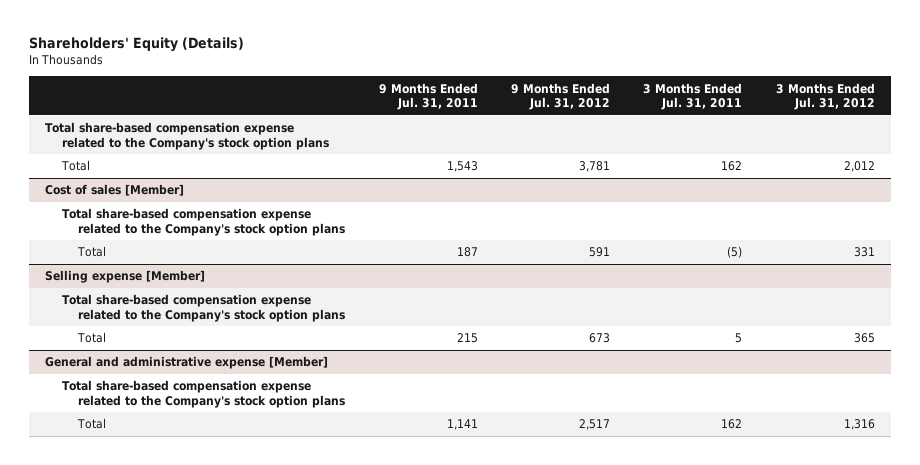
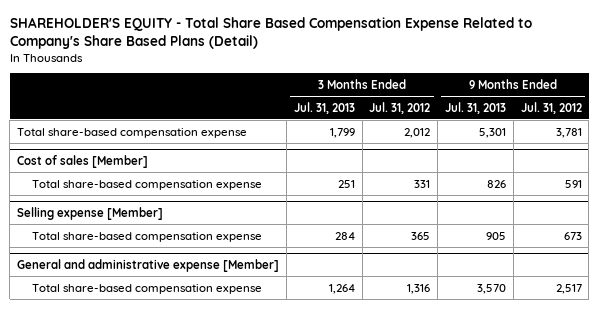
- Shareholders' Equity (Details)
+ SHAREHOLDER'S EQUITY - Total Share Based Compensation Expense Related to Company's Share Based Plans (Detail)
- | 9 Months Ended Jul. 31, 2011 | 9 Months Ended Jul. 31, 2012 | 3 Months Ended Jul. 31, 2011 | 3 Months Ended Jul. 31, 2012
+ | 3 Months Ended Jul. 31, 2013 | 3 Months Ended Jul. 31, 2012 | 9 Months Ended Jul. 31, 2013 | 9 Months Ended Jul. 31, 2012
- Total share-based compensation expense related to the Company's stock option plans
- Total | 1,543 | 3,781 | 162 | 2,012
+ Total share-based compensation expense | 1,799 | 2,012 | 5,301 | 3,781
@ Cost of sales [Member]
- Total share-based compensation expense related to the Company's stock option plans
- Total | 187 | 591 | (5) | 331
+ Total share-based compensation expense | 251 | 331 | 826 | 591
@ Selling expense [Member]
- Total share-based compensation expense related to the Company's stock option plans
- Total | 215 | 673 | 5 | 365
+ Total share-based compensation expense | 284 | 365 | 905 | 673
@ General and administrative expense [Member]
- Total share-based compensation expense related to the Company's stock option plans
- Total | 1,141 | 2,517 | 162 | 1,316
+ Total share-based compensation expense | 1,264 | 1,316 | 3,570 | 2,517

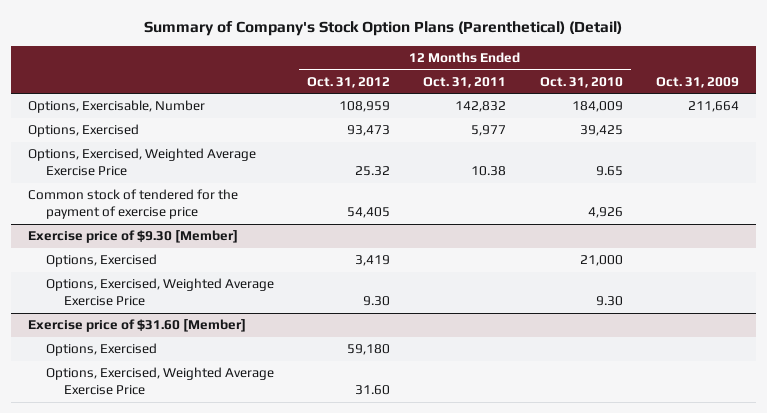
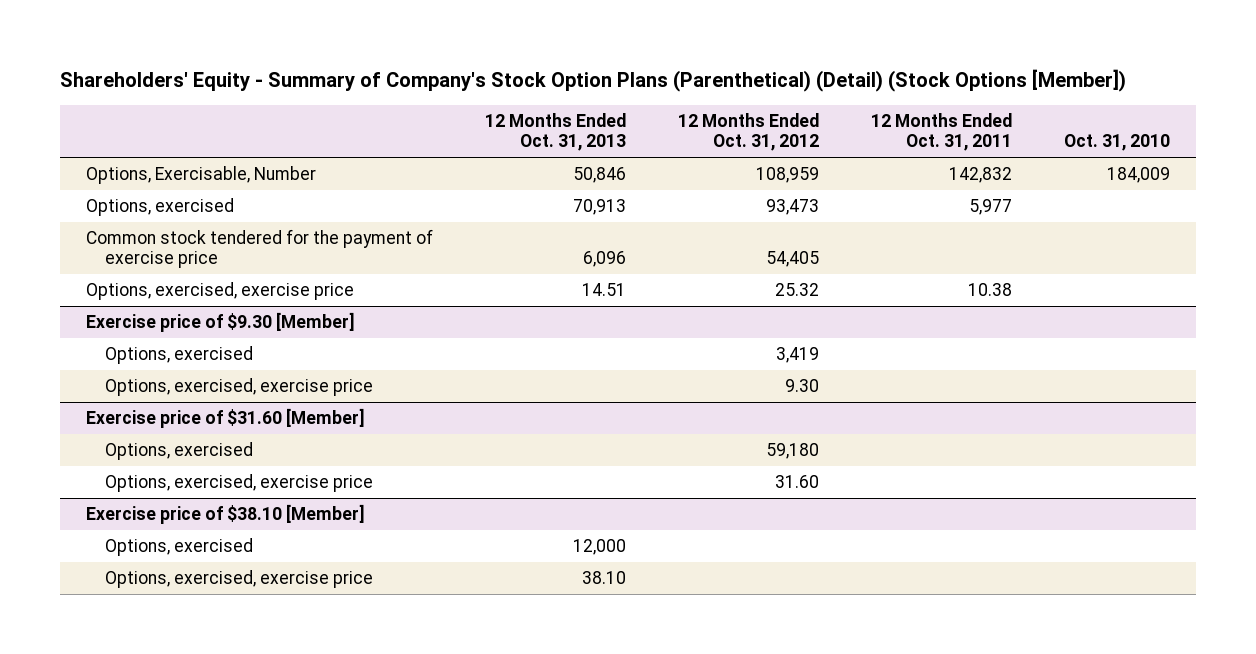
- Summary of Company's Stock Option Plans (Parenthetical) (Detail)
+ Shareholders' Equity - Summary of Company's Stock Option Plans (Parenthetical) (Detail) (Stock Options [Member])
- | 12 Months Ended Oct. 31, 2012 | 12 Months Ended Oct. 31, 2011 | 12 Months Ended Oct. 31, 2010 | Oct. 31, 2009
+ | 12 Months Ended Oct. 31, 2013 | 12 Months Ended Oct. 31, 2012 | 12 Months Ended Oct. 31, 2011 | Oct. 31, 2010
- Options, Exercised | 93,473 | 5,977 | 39,425 |
- Options, Exercised, Weighted Average Exercise Price | 25.32 | 10.38 | 9.65 |
- Common stock of tendered for the payment of exercise price | 54,405 | | 4,926 |
+ Options, exercised | 70,913 | 93,473 | 5,977 |
+ Common stock tendered for the payment of exercise price | 6,096 | 54,405 | |
+ Options, exercised, exercise price | 14.51 | 25.32 | 10.38 |
@ Exercise price of $9.30 [Member]
- Options, Exercised | 3,419 | | 21,000 |
- Options, Exercised, Weighted Average Exercise Price | 9.30 | | 9.30 |
+ Options, exercised | | 3,419 | |
+ Options, exercised, exercise price | | 9.30 | |
@ Exercise price of $31.60 [Member]
- Options, Exercised | 59,180 | | |
- Options, Exercised, Weighted Average Exercise Price | 31.60 | | |
+ Options, exercised | | 59,180 | |
+ Options, exercised, exercise price | | 31.60 | |
+ Exercise price of $38.10 [Member]
+ Options, exercised | 12,000 | | |
+ Options, exercised, exercise price | 38.10 | | |

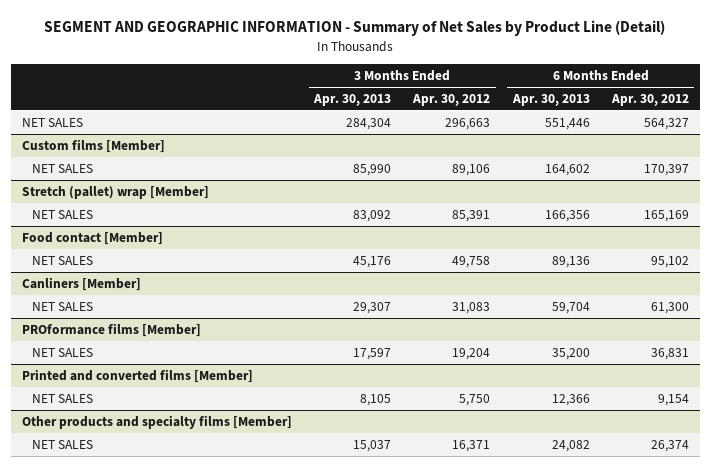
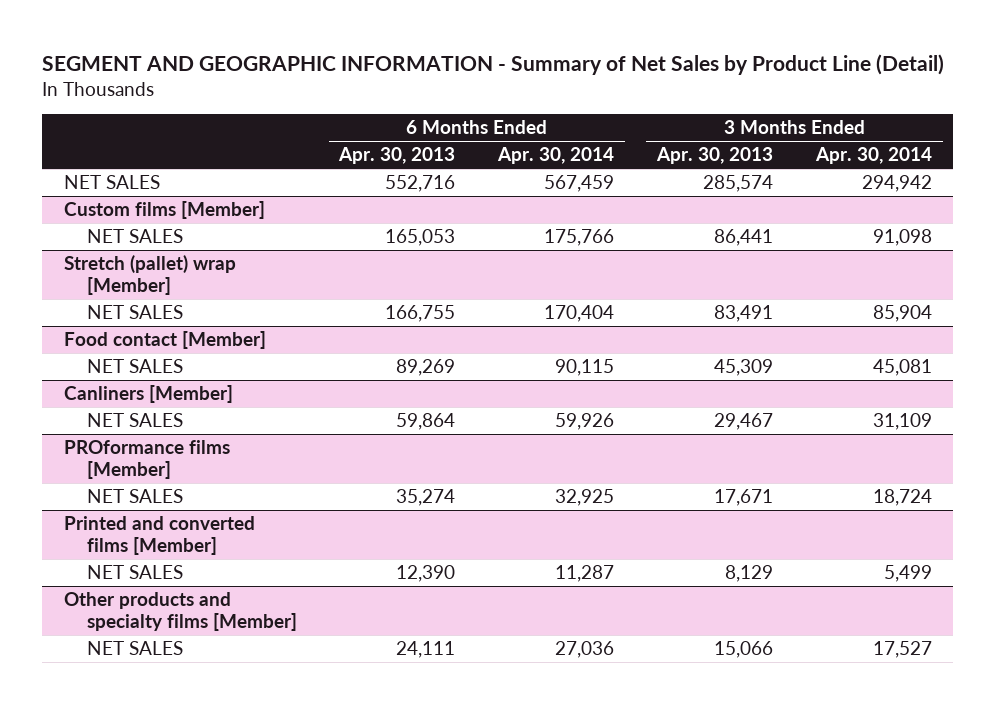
- | 3 Months Ended Apr. 30, 2013 | 3 Months Ended Apr. 30, 2012 | 6 Months Ended Apr. 30, 2013 | 6 Months Ended Apr. 30, 2012
+ | 6 Months Ended Apr. 30, 2013 | 6 Months Ended Apr. 30, 2014 | 3 Months Ended Apr. 30, 2013 | 3 Months Ended Apr. 30, 2014
- NET SALES | 284,304 | 296,663 | 551,446 | 564,327
+ NET SALES | 552,716 | 567,459 | 285,574 | 294,942
@ Custom films [Member]
- NET SALES | 85,990 | 89,106 | 164,602 | 170,397
+ NET SALES | 165,053 | 175,766 | 86,441 | 91,098
@ Stretch (pallet) wrap [Member]
- NET SALES | 83,092 | 85,391 | 166,356 | 165,169
+ NET SALES | 166,755 | 170,404 | 83,491 | 85,904
@ Food contact [Member]
- NET SALES | 45,176 | 49,758 | 89,136 | 95,102
+ NET SALES | 89,269 | 90,115 | 45,309 | 45,081
@ Canliners [Member]
- NET SALES | 29,307 | 31,083 | 59,704 | 61,300
+ NET SALES | 59,864 | 59,926 | 29,467 | 31,109
@ PROformance films [Member]
- NET SALES | 17,597 | 19,204 | 35,200 | 36,831
+ NET SALES | 35,274 | 32,925 | 17,671 | 18,724
@ Printed and converted films [Member]
- NET SALES | 8,105 | 5,750 | 12,366 | 9,154
+ NET SALES | 12,390 | 11,287 | 8,129 | 5,499
@ Other products and specialty films [Member]
- NET SALES | 15,037 | 16,371 | 24,082 | 26,374
+ NET SALES | 24,111 | 27,036 | 15,066 | 17,527

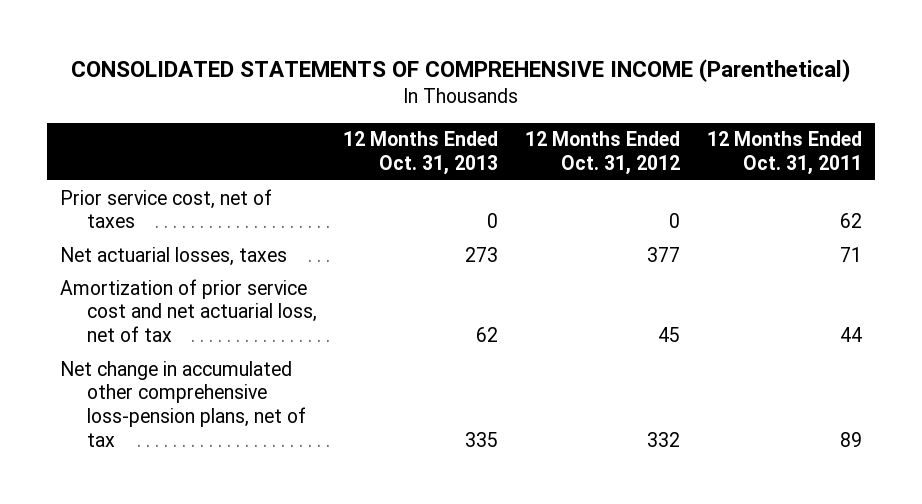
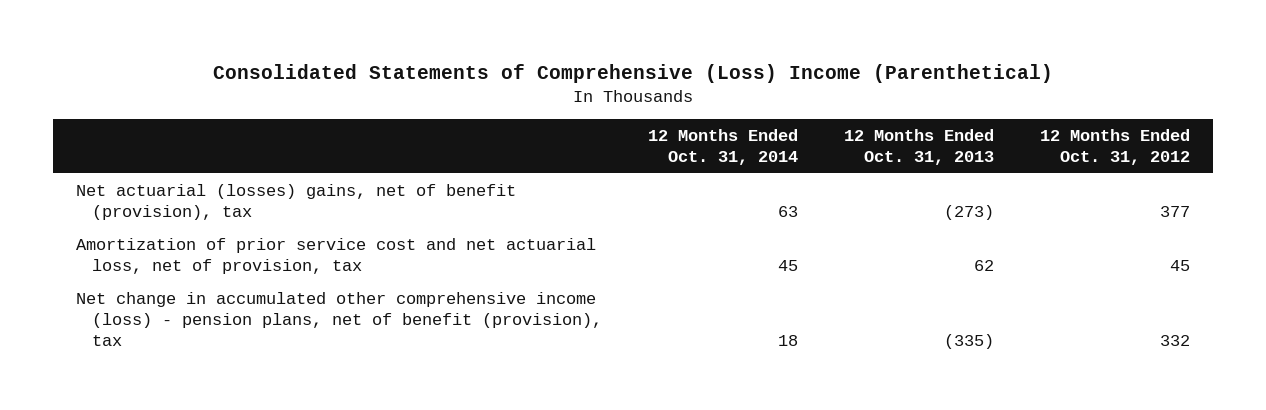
- CONSOLIDATED STATEMENTS OF COMPREHENSIVE INCOME (Parenthetical)
+ Consolidated Statements of Comprehensive (Loss) Income (Parenthetical)
- | 12 Months Ended Oct. 31, 2013 | 12 Months Ended Oct. 31, 2012 | 12 Months Ended Oct. 31, 2011
+ | 12 Months Ended Oct. 31, 2014 | 12 Months Ended Oct. 31, 2013 | 12 Months Ended Oct. 31, 2012
- Prior service cost, net of taxes | 0 | 0 | 62
- Net actuarial losses, taxes | 273 | 377 | 71
- Amortization of prior service cost and net actuarial loss, net of tax | 62 | 45 | 44
- Net change in accumulated other comprehensive loss-pension plans, net of tax | 335 | 332 | 89
+ Net actuarial (losses) gains, net of benefit (provision), tax | 63 | (273) | 377
+ Amortization of prior service cost and net actuarial loss, net of provision, tax | 45 | 62 | 45
+ Net change in accumulated other comprehensive income (loss) - pension plans, net of benefit (provision), tax | 18 | (335) | 332

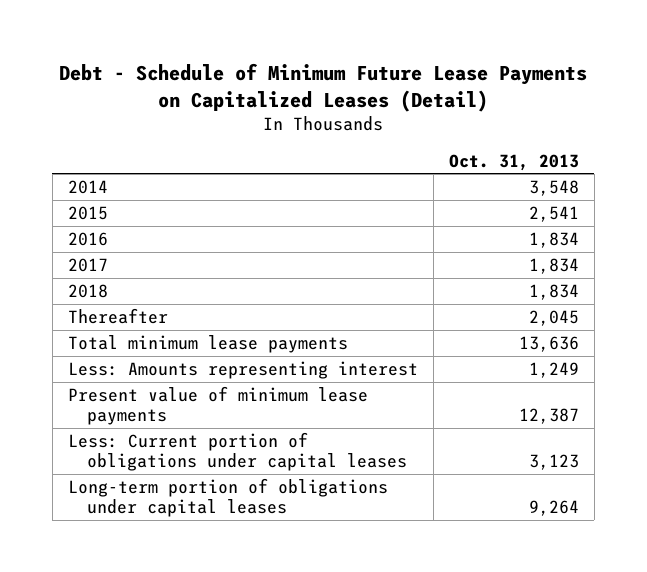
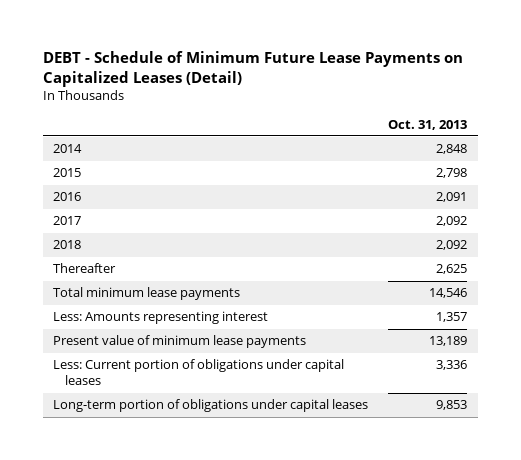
- Debt - Schedule of Minimum Future Lease Payments on Capitalized Leases (Detail)
+ DEBT - Schedule of Minimum Future Lease Payments on Capitalized Leases (Detail)
- 2014 | 3,548
- 2015 | 2,541
- 2016 | 1,834
- 2017 | 1,834
- 2018 | 1,834
- Thereafter | 2,045
- Total minimum lease payments | 13,636
- Less: Amounts representing interest | 1,249
- Present value of minimum lease payments | 12,387
- Less: Current portion of obligations under capital leases | 3,123
- Long-term portion of obligations under capital leases | 9,264
+ 2014 | 2,848
+ 2015 | 2,798
+ 2016 | 2,091
+ 2017 | 2,092
+ 2018 | 2,092
+ Thereafter | 2,625
+ Total minimum lease payments | 14,546
+ Less: Amounts representing interest | 1,357
+ Present value of minimum lease payments | 13,189
+ Less: Current portion of obligations under capital leases | 3,336
+ Long-term portion of obligations under capital leases | 9,853

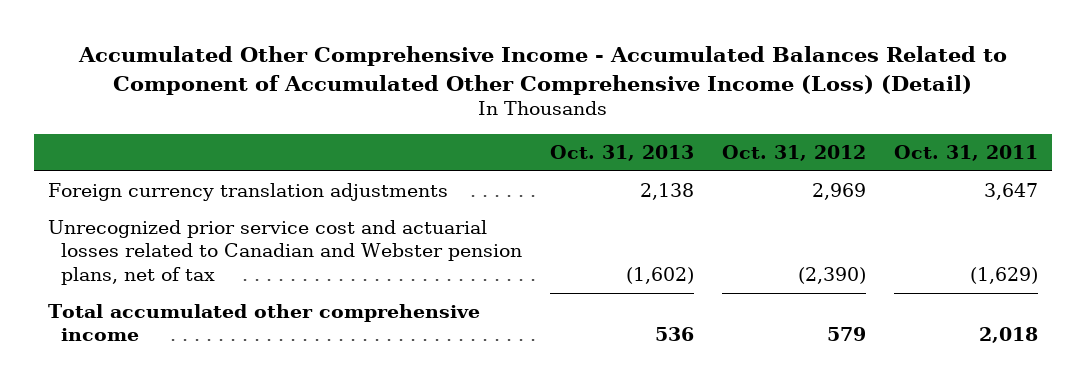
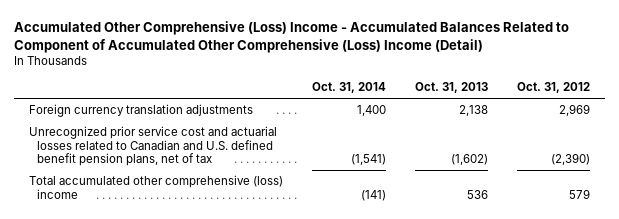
- Accumulated Other Comprehensive Income - Accumulated Balances Related to Component of Accumulated Other Comprehensive Income (Loss) (Detail)
+ Accumulated Other Comprehensive (Loss) Income - Accumulated Balances Related to Component of Accumulated Other Comprehensive (Loss) Income (Detail)
- | Oct. 31, 2013 | Oct. 31, 2012 | Oct. 31, 2011
+ | Oct. 31, 2014 | Oct. 31, 2013 | Oct. 31, 2012
- Unrecognized prior service cost and actuarial losses related to Canadian and Webster pension plans, net of tax | (1,602) | (2,390) | (1,629)
- Total accumulated other comprehensive income | 536 | 579 | 2,018
+ Unrecognized prior service cost and actuarial losses related to Canadian and U.S. defined benefit pension plans, net of tax | (1,541) | (1,602) | (2,390)
+ Total accumulated other comprehensive (loss) income | (141) | 536 | 579

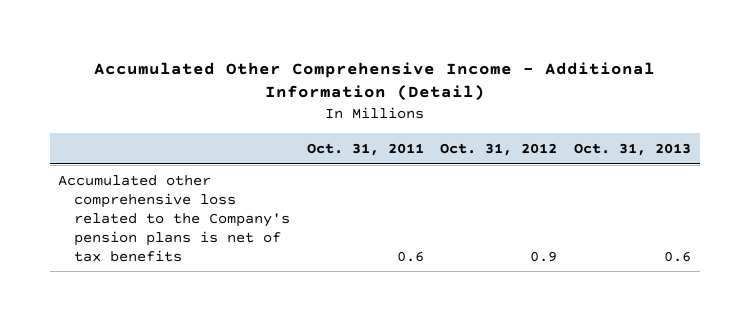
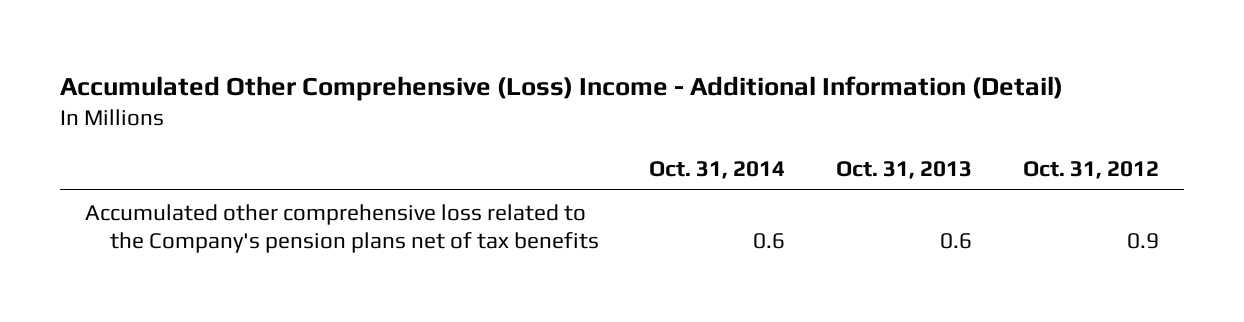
- Accumulated Other Comprehensive Income - Additional Information (Detail)
+ Accumulated Other Comprehensive (Loss) Income - Additional Information (Detail)
- | Oct. 31, 2011 | Oct. 31, 2012 | Oct. 31, 2013
+ | Oct. 31, 2014 | Oct. 31, 2013 | Oct. 31, 2012
- Accumulated other comprehensive loss related to the Company's pension plans is net of tax benefits | 0.6 | 0.9 | 0.6
+ Accumulated other comprehensive loss related to the Company's pension plans net of tax benefits | 0.6 | 0.6 | 0.9

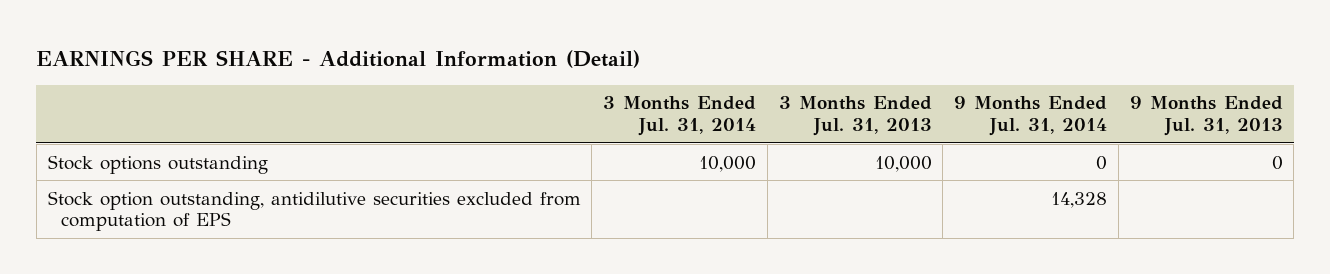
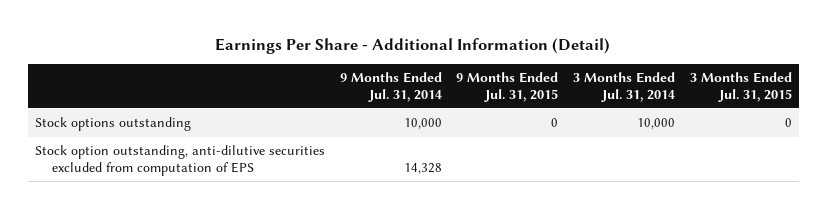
- EARNINGS PER SHARE - Additional Information (Detail)
+ Earnings Per Share - Additional Information (Detail)
- | 3 Months Ended Jul. 31, 2014 | 3 Months Ended Jul. 31, 2013 | 9 Months Ended Jul. 31, 2014 | 9 Months Ended Jul. 31, 2013
+ | 9 Months Ended Jul. 31, 2014 | 9 Months Ended Jul. 31, 2015 | 3 Months Ended Jul. 31, 2014 | 3 Months Ended Jul. 31, 2015
- Stock options outstanding | 10,000 | 10,000 | 0 | 0
- Stock option outstanding, antidilutive securities excluded from computation of EPS | | | 14,328 |
+ Stock options outstanding | 10,000 | 0 | 10,000 | 0
+ Stock option outstanding, anti-dilutive securities excluded from computation of EPS | 14,328 | | |

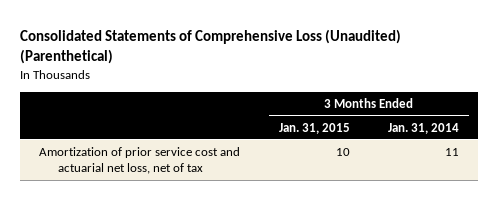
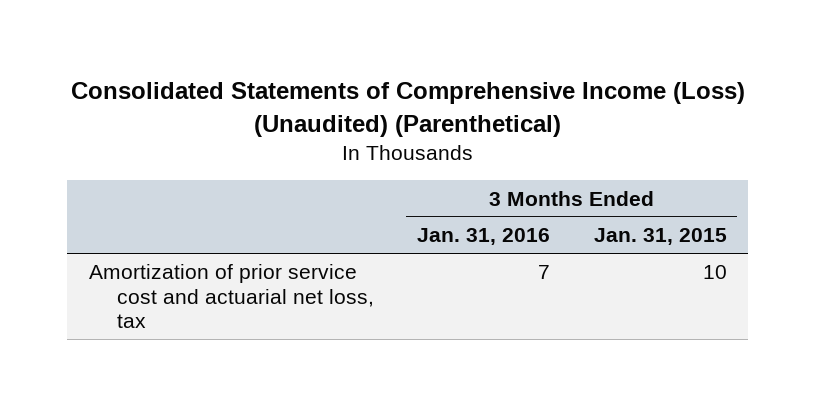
- Consolidated Statements of Comprehensive Loss (Unaudited) (Parenthetical)
+ Consolidated Statements of Comprehensive Income (Loss) (Unaudited) (Parenthetical)
- | 3 Months Ended Jan. 31, 2015 | 3 Months Ended Jan. 31, 2014
+ | 3 Months Ended Jan. 31, 2016 | 3 Months Ended Jan. 31, 2015
- Amortization of prior service cost and actuarial net loss, net of tax | 10 | 11
+ Amortization of prior service cost and actuarial net loss, tax | 7 | 10

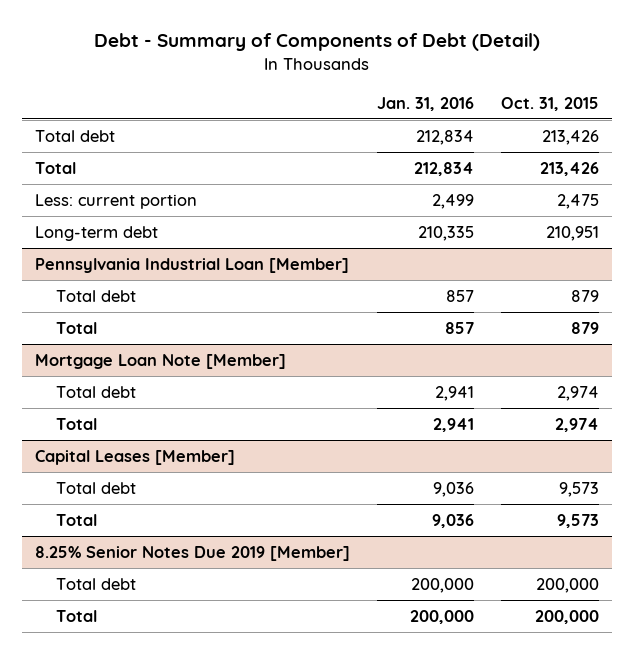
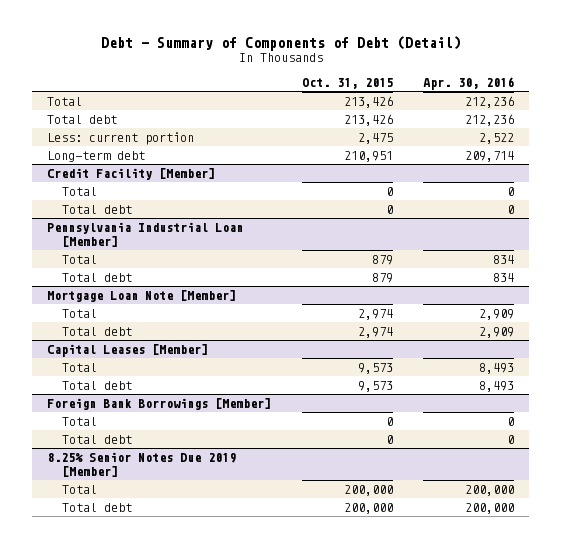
- | Jan. 31, 2016 | Oct. 31, 2015
+ | Oct. 31, 2015 | Apr. 30, 2016
moved down: Total debt | 213,426 | 212,236
+ Credit Facility [Member]
+ Total | 0 | 0
+ Total debt | 0 | 0
@ Pennsylvania Industrial Loan [Member]
moved down: Total debt | 879 | 834
@ Mortgage Loan Note [Member]
moved down: Total debt | 2,974 | 2,909
@ Capital Leases [Member]
moved down: Total debt | 9,573 | 8,493
+ Foreign Bank Borrowings [Member]
+ Total | 0 | 0
+ Total debt | 0 | 0
@ 8.25% Senior Notes Due 2019 [Member]
moved down: Total debt | 200,000 | 200,000

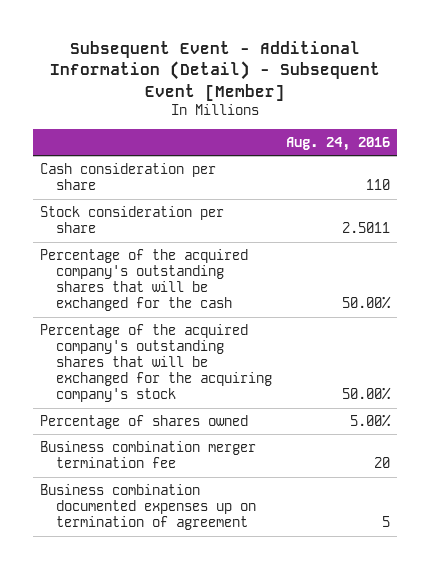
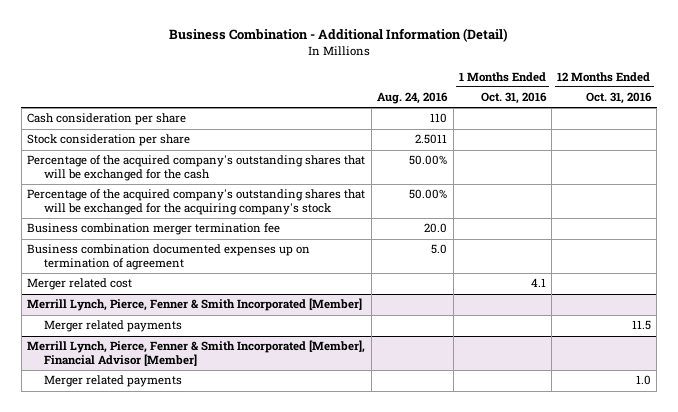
- Subsequent Event - Additional Information (Detail) - Subsequent Event [Member]
+ Business Combination - Additional Information (Detail)
- | Aug. 24, 2016
+ | Aug. 24, 2016 | 1 Months Ended Oct. 31, 2016 | 12 Months Ended Oct. 31, 2016
- Percentage of shares owned | 5.00%
- Business combination merger termination fee | 20
- Business combination documented expenses up on termination of agreement | 5
+ Business combination merger termination fee | 20.0 | |
+ Business combination documented expenses up on termination of agreement | 5.0 | |
+ Merger related cost | | 4.1 |
+ Merrill Lynch, Pierce, Fenner & Smith Incorporated [Member]
+ Merger related payments | | | 11.5
+ Merrill Lynch, Pierce, Fenner & Smith Incorporated [Member], Financial Advisor [Member]
+ Merger related payments | | | 1.0

